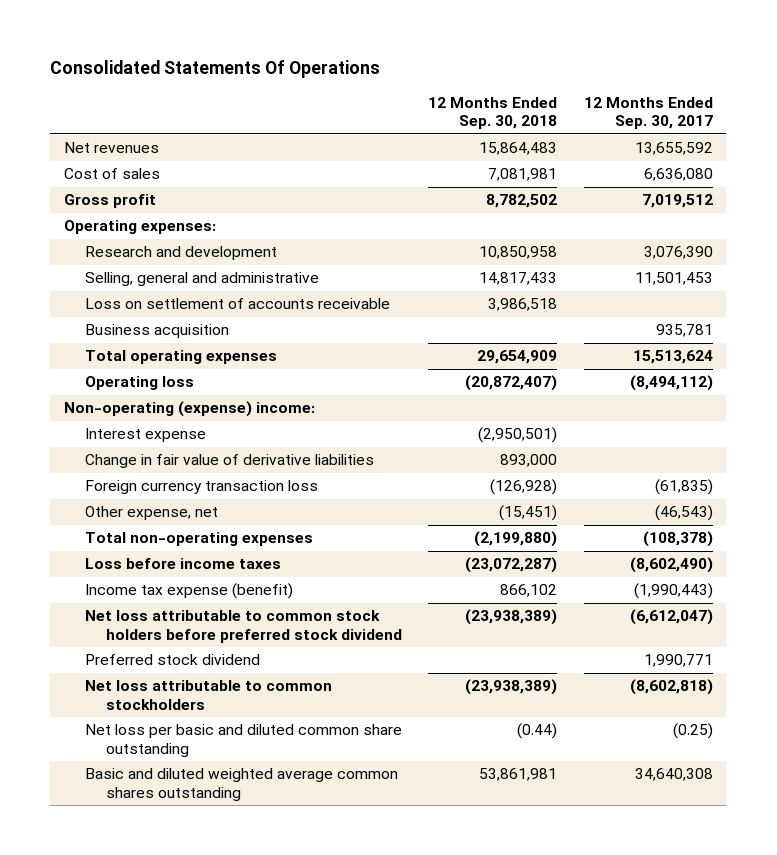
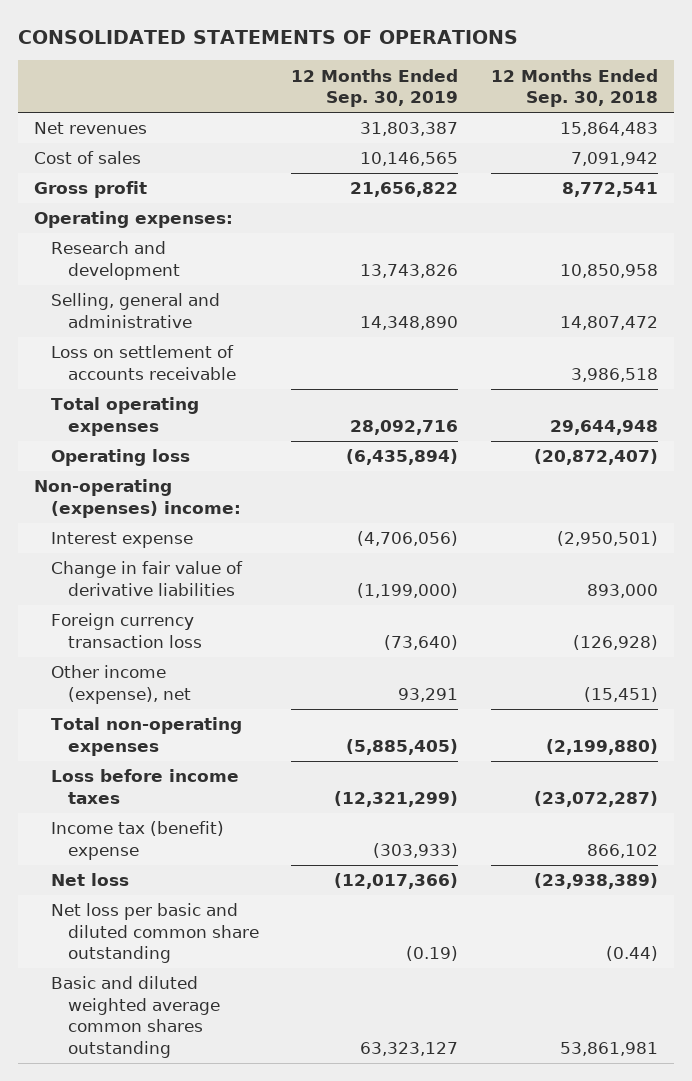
- Consolidated Statements Of Operations
+ CONSOLIDATED STATEMENTS OF OPERATIONS
- | 12 Months Ended Sep. 30, 2018 | 12 Months Ended Sep. 30, 2017
+ | 12 Months Ended Sep. 30, 2019 | 12 Months Ended Sep. 30, 2018
- Cost of sales | 7,081,981 | 6,636,080
- Gross profit | 8,782,502 | 7,019,512
+ Cost of sales | 10,146,565 | 7,091,942
+ Gross profit | 21,656,822 | 8,772,541
- Selling, general and administrative | 14,817,433 | 11,501,453
+ Selling, general and administrative | 14,348,890 | 14,807,472
- Business acquisition | | 935,781
- Total operating expenses | 29,654,909 | 15,513,624
+ Total operating expenses | 28,092,716 | 29,644,948
- Non-operating (expense) income:
+ Non-operating (expenses) income:
- Other expense, net | (15,451) | (46,543)
+ Other income (expense), net | 93,291 | (15,451)
- Income tax expense (benefit) | 866,102 | (1,990,443)
- Net loss attributable to common stock holders before preferred stock dividend | (23,938,389) | (6,612,047)
- Preferred stock dividend | | 1,990,771
- Net loss attributable to common stockholders | (23,938,389) | (8,602,818)
+ Income tax (benefit) expense | (303,933) | 866,102
+ Net loss | (12,017,366) | (23,938,389)

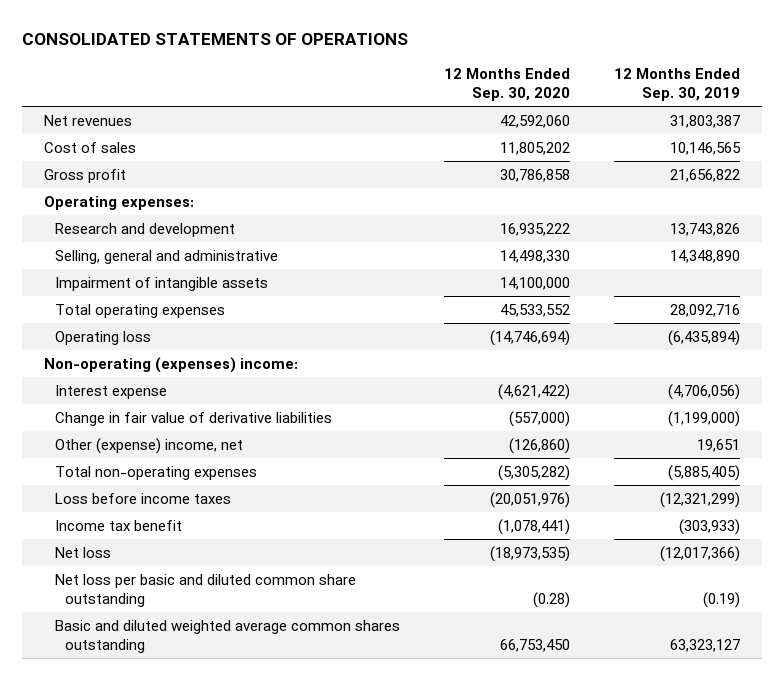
- | 12 Months Ended Sep. 30, 2019 | 12 Months Ended Sep. 30, 2018
+ | 12 Months Ended Sep. 30, 2020 | 12 Months Ended Sep. 30, 2019
- Loss on settlement of accounts receivable | | 3,986,518
+ Impairment of intangible assets | 14,100,000 |
- Foreign currency transaction loss | (73,640) | (126,928)
- Other income (expense), net | 93,291 | (15,451)
+ Other (expense) income, net | (126,860) | 19,651
- Income tax (benefit) expense | (303,933) | 866,102
+ Income tax benefit | (1,078,441) | (303,933)

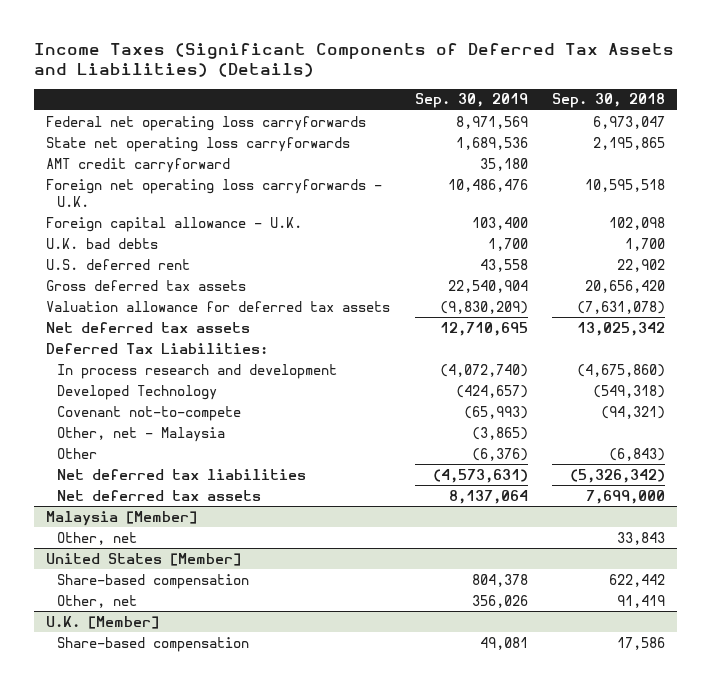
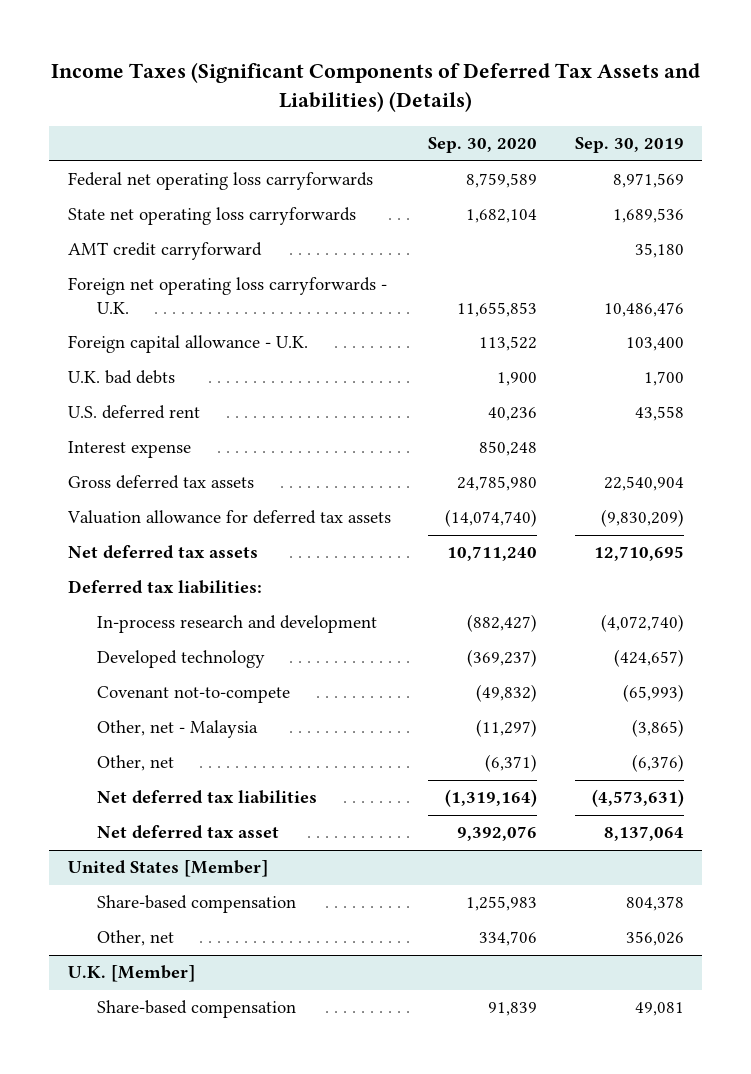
- | Sep. 30, 2019 | Sep. 30, 2018
+ | Sep. 30, 2020 | Sep. 30, 2019
+ Interest expense | 850,248 |
- Deferred Tax Liabilities:
- In process research and development | (4,072,740) | (4,675,860)
- Developed Technology | (424,657) | (549,318)
+ Deferred tax liabilities:
+ In-process research and development | (882,427) | (4,072,740)
+ Developed technology | (369,237) | (424,657)
- Other | (6,376) | (6,843)
+ Other, net | (6,371) | (6,376)
- Net deferred tax assets | 8,137,064 | 7,699,000
- Malaysia [Member]
- Other, net | | 33,843
+ Net deferred tax asset | 9,392,076 | 8,137,064

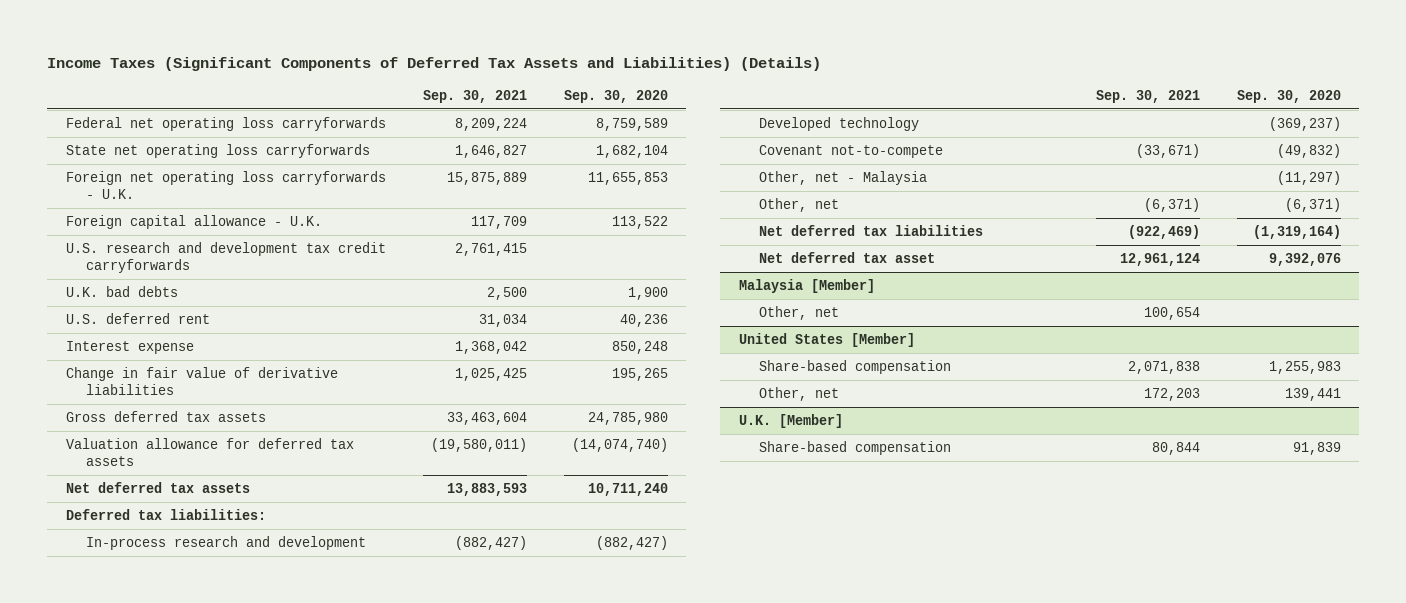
- | Sep. 30, 2020 | Sep. 30, 2019
+ | Sep. 30, 2021 | Sep. 30, 2020
- AMT credit carryforward | | 35,180
+ U.S. research and development tax credit carryforwards | 2,761,415 |
+ Change in fair value of derivative liabilities | 1,025,425 | 195,265
+ Malaysia [Member]
+ Other, net | 100,654 |
@ United States [Member]
- Other, net | 334,706 | 356,026
+ Other, net | 172,203 | 139,441

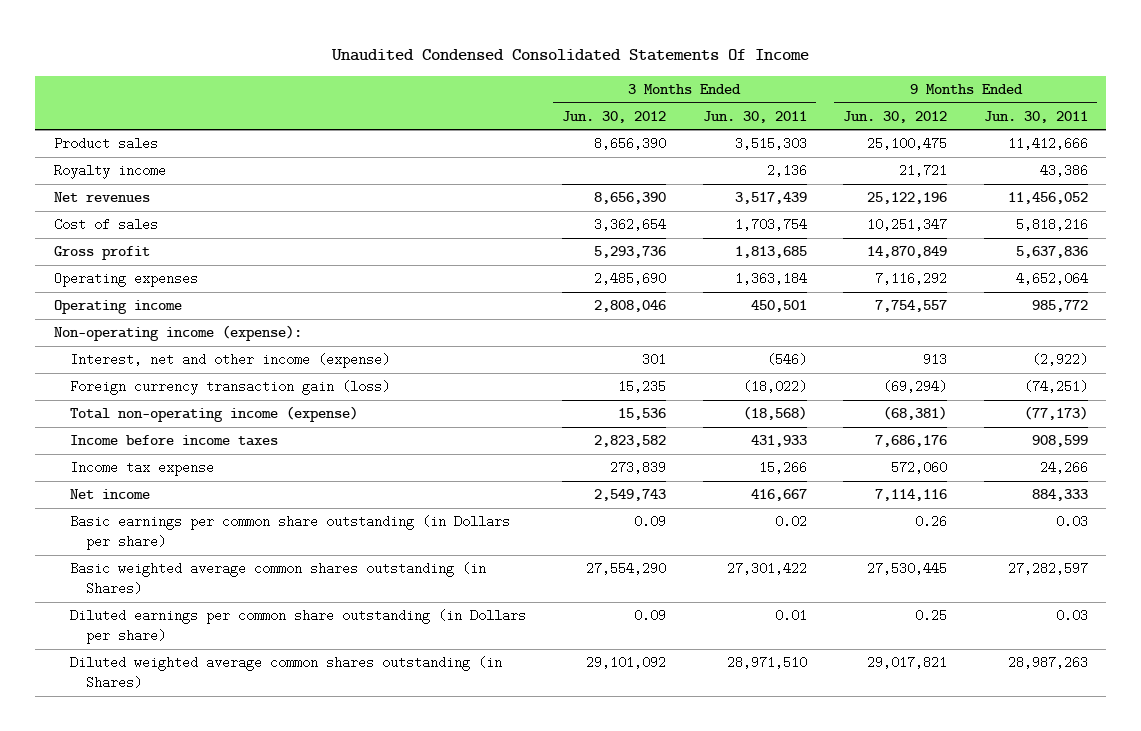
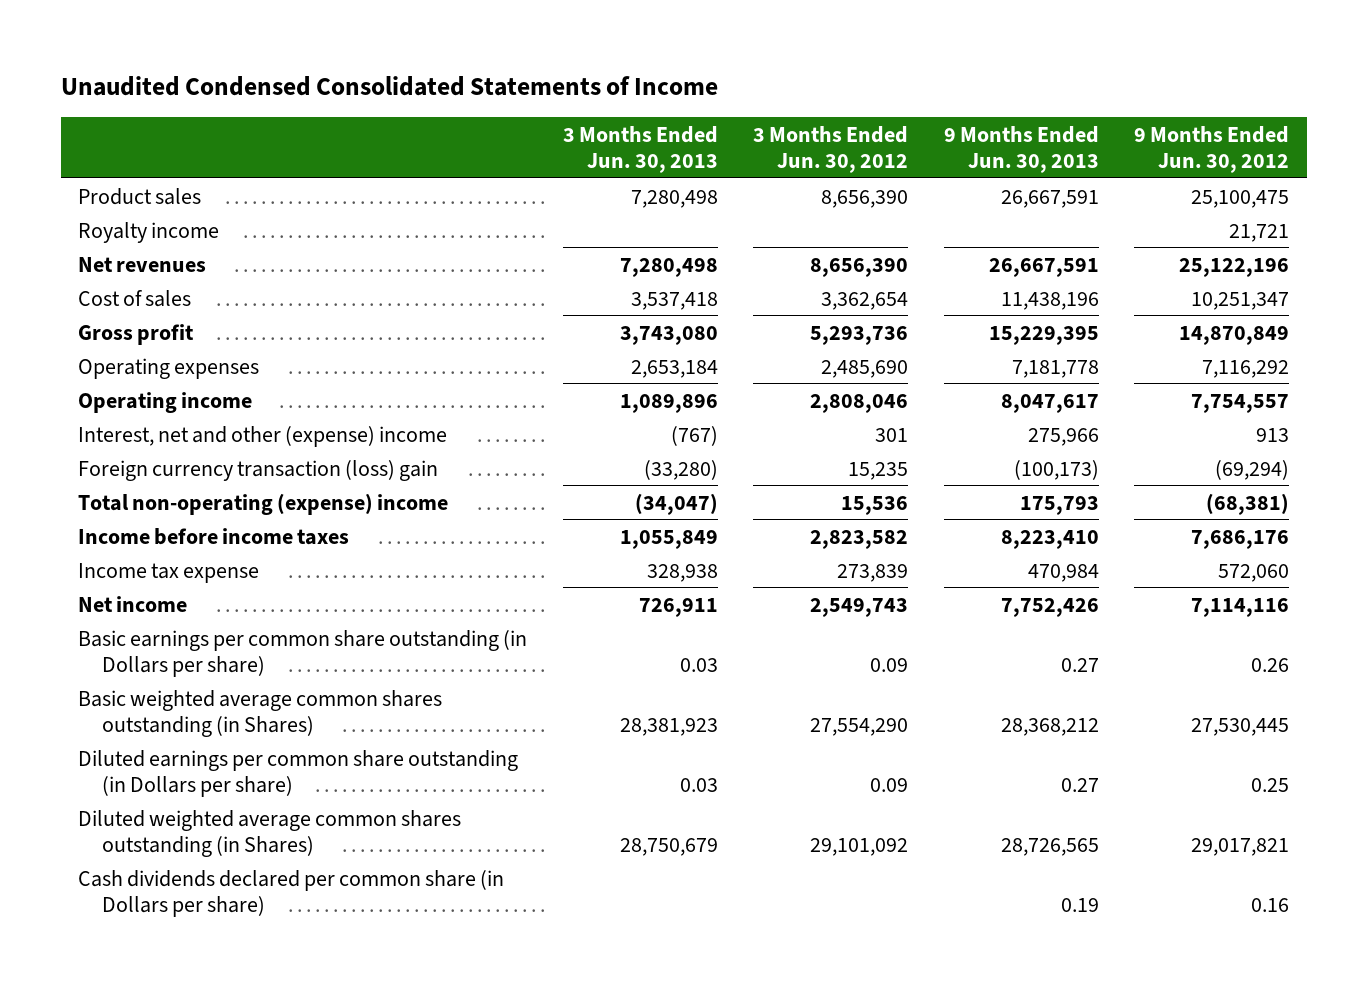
- Unaudited Condensed Consolidated Statements Of Income
+ Unaudited Condensed Consolidated Statements of Income
- | 3 Months Ended Jun. 30, 2012 | 3 Months Ended Jun. 30, 2011 | 9 Months Ended Jun. 30, 2012 | 9 Months Ended Jun. 30, 2011
+ | 3 Months Ended Jun. 30, 2013 | 3 Months Ended Jun. 30, 2012 | 9 Months Ended Jun. 30, 2013 | 9 Months Ended Jun. 30, 2012
- Non-operating income (expense):
- Interest, net and other income (expense) | 301 | (546) | 913 | (2,922)
- Foreign currency transaction gain (loss) | 15,235 | (18,022) | (69,294) | (74,251)
- Total non-operating income (expense) | 15,536 | (18,568) | (68,381) | (77,173)
+ Interest, net and other (expense) income | (767) | 301 | 275,966 | 913
+ Foreign currency transaction (loss) gain | (33,280) | 15,235 | (100,173) | (69,294)
+ Total non-operating (expense) income | (34,047) | 15,536 | 175,793 | (68,381)
+ Cash dividends declared per common share (in Dollars per share) | | | 0.19 | 0.16

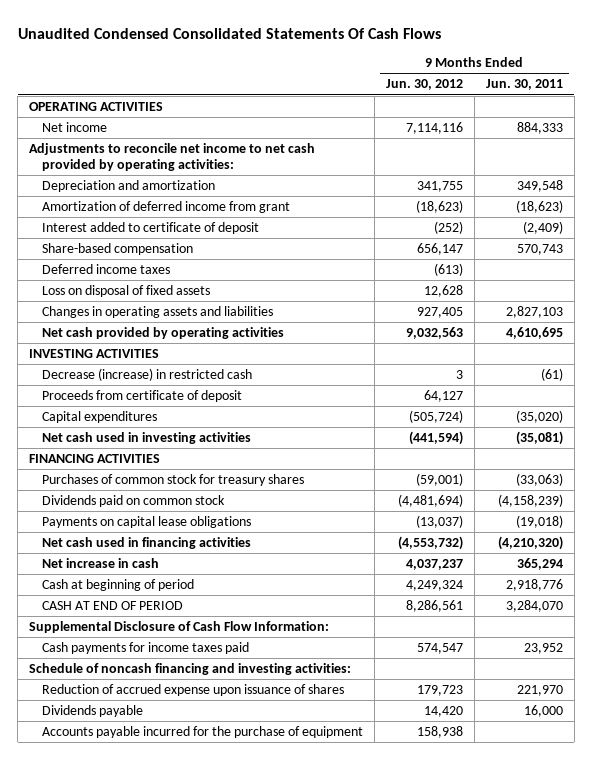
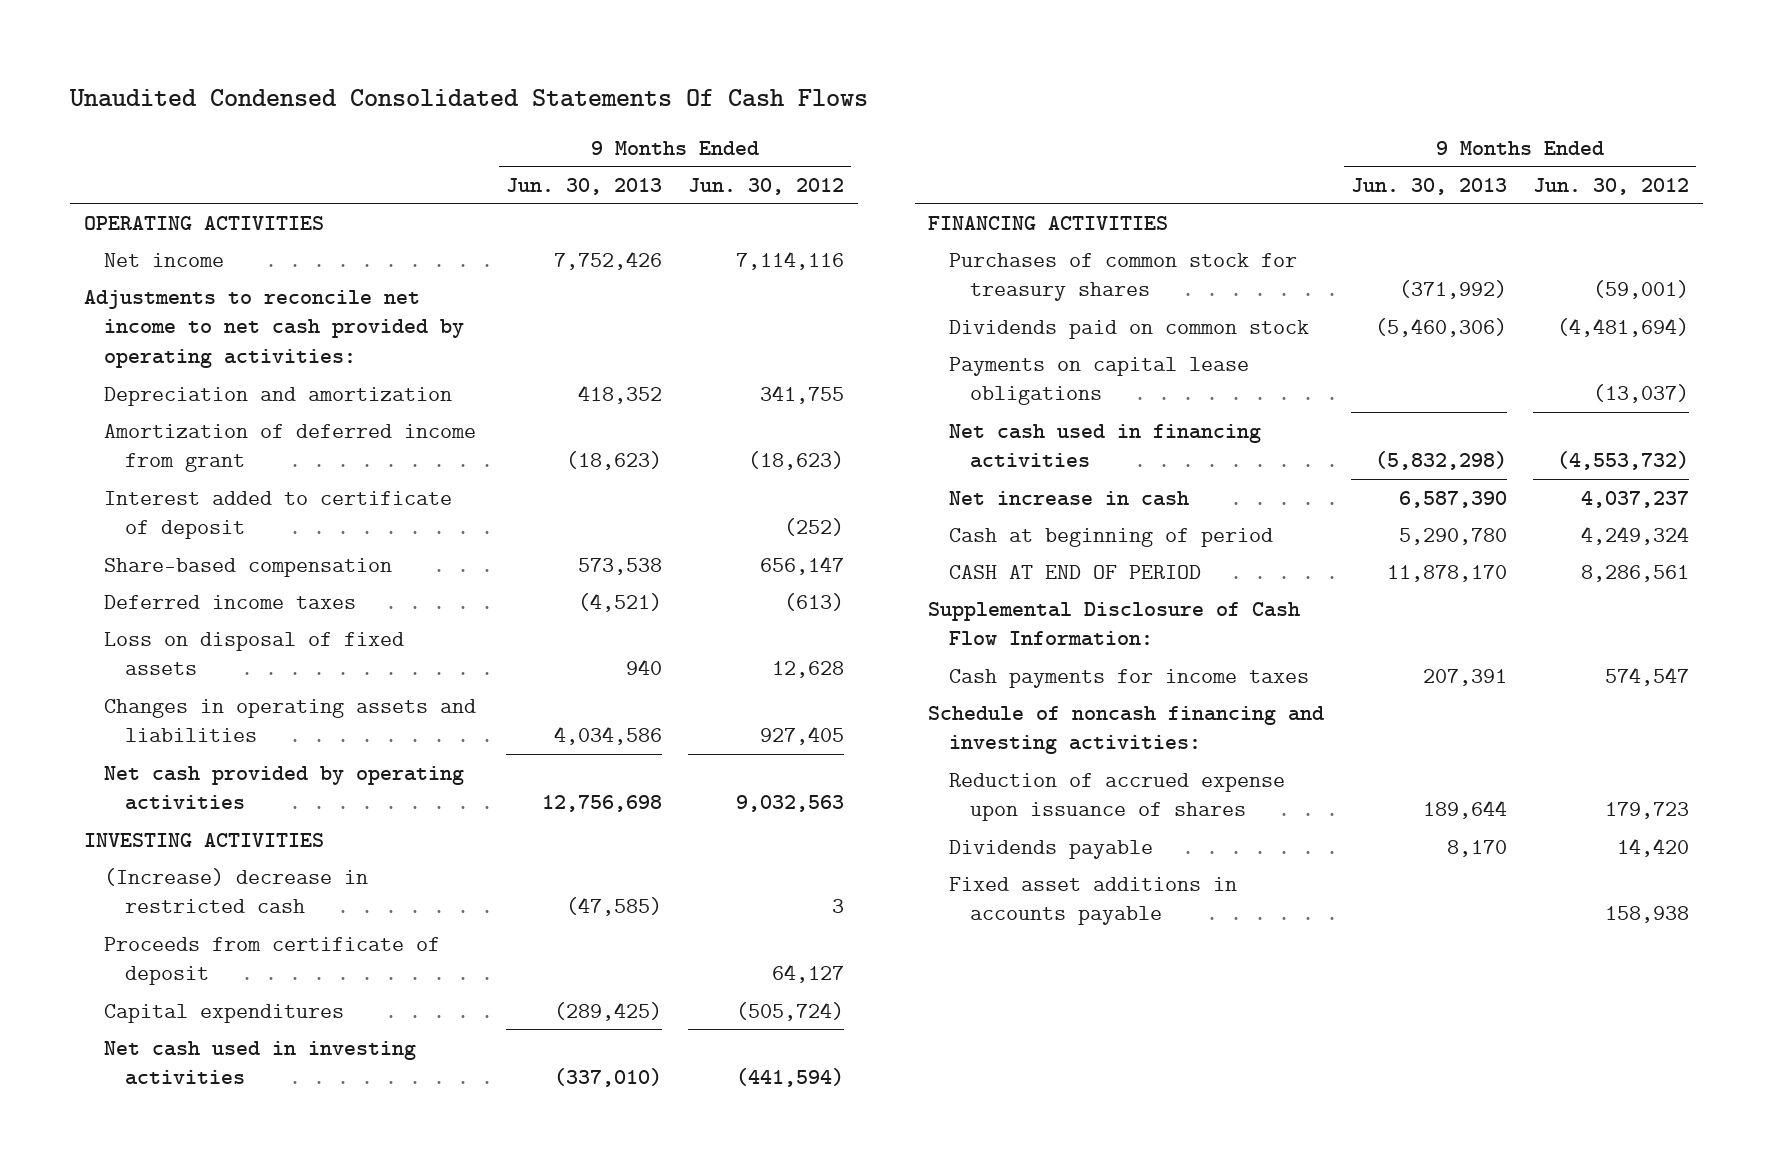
- | 9 Months Ended Jun. 30, 2012 | 9 Months Ended Jun. 30, 2011
+ | 9 Months Ended Jun. 30, 2013 | 9 Months Ended Jun. 30, 2012
- Decrease (increase) in restricted cash | 3 | (61)
+ (Increase) decrease in restricted cash | (47,585) | 3
- Cash payments for income taxes paid | 574,547 | 23,952
+ Cash payments for income taxes | 207,391 | 574,547
- Accounts payable incurred for the purchase of equipment | 158,938 |
+ Fixed asset additions in accounts payable | | 158,938

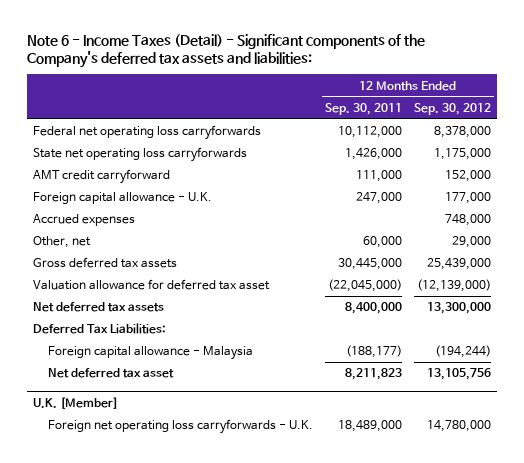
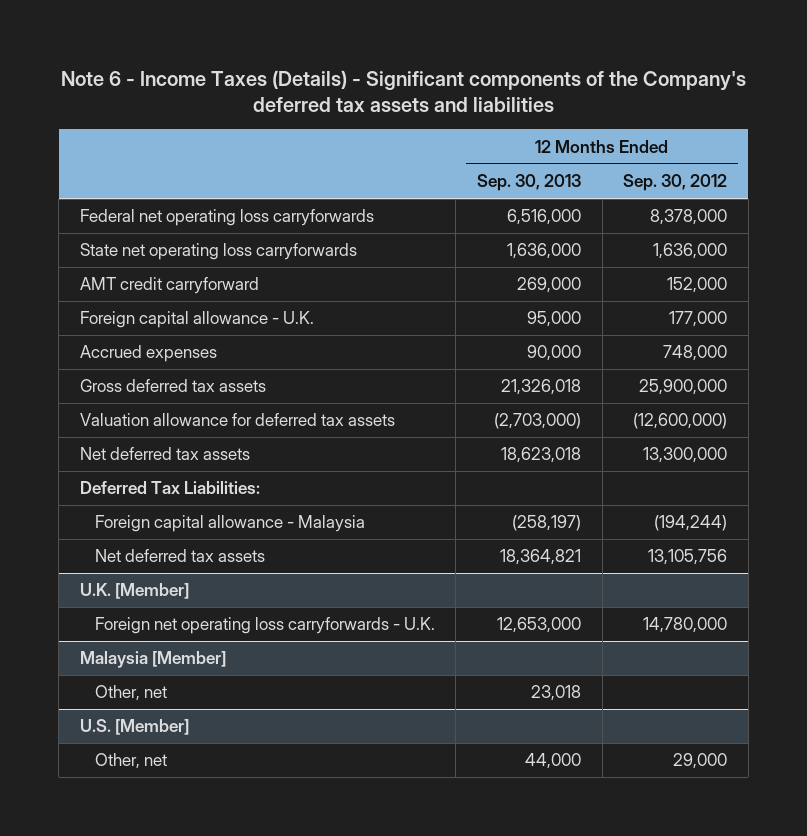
- Note 6 - Income Taxes (Detail) - Significant components of the Company's deferred tax assets and liabilities:
+ Note 6 - Income Taxes (Details) - Significant components of the Company's deferred tax assets and liabilities
- | 12 Months Ended Sep. 30, 2011 | 12 Months Ended Sep. 30, 2012
+ | 12 Months Ended Sep. 30, 2013 | 12 Months Ended Sep. 30, 2012
- State net operating loss carryforwards | 1,426,000 | 1,175,000
+ State net operating loss carryforwards | 1,636,000 | 1,636,000
- Other, net | 60,000 | 29,000
- Gross deferred tax assets | 30,445,000 | 25,439,000
- Valuation allowance for deferred tax asset | (22,045,000) | (12,139,000)
+ Gross deferred tax assets | 21,326,018 | 25,900,000
+ Valuation allowance for deferred tax assets | (2,703,000) | (12,600,000)
- Net deferred tax asset | 8,211,823 | 13,105,756
+ Net deferred tax assets | 18,364,821 | 13,105,756
+ Malaysia [Member]
+ Other, net | 23,018 |
+ U.S. [Member]
+ Other, net | 44,000 | 29,000

